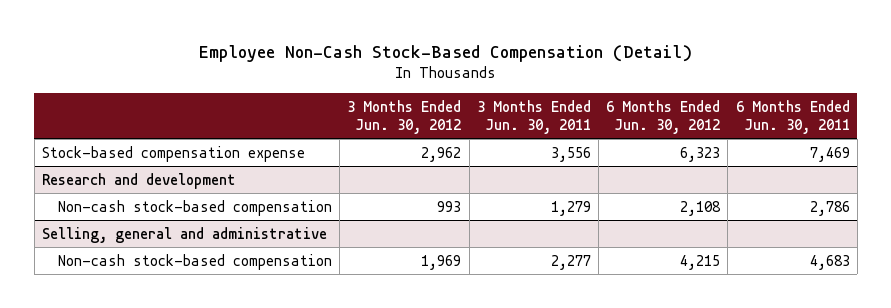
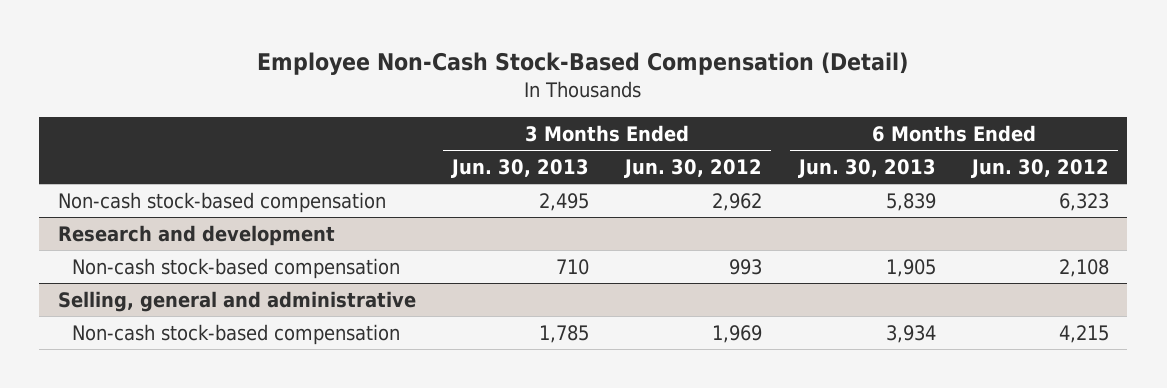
- | 3 Months Ended Jun. 30, 2012 | 3 Months Ended Jun. 30, 2011 | 6 Months Ended Jun. 30, 2012 | 6 Months Ended Jun. 30, 2011
+ | 3 Months Ended Jun. 30, 2013 | 3 Months Ended Jun. 30, 2012 | 6 Months Ended Jun. 30, 2013 | 6 Months Ended Jun. 30, 2012
- Stock-based compensation expense | 2,962 | 3,556 | 6,323 | 7,469
+ Non-cash stock-based compensation | 2,495 | 2,962 | 5,839 | 6,323

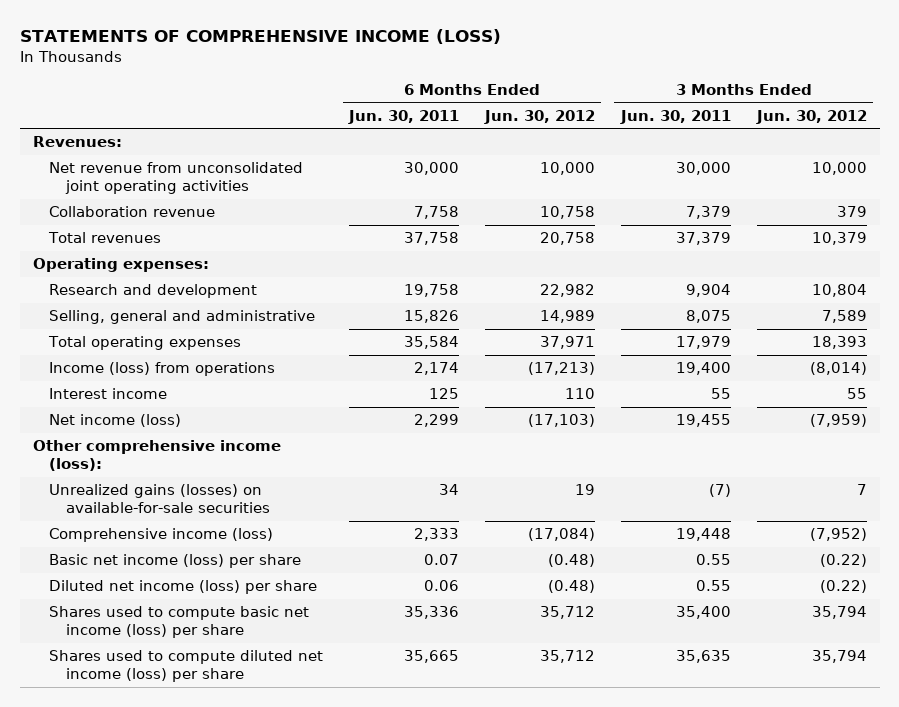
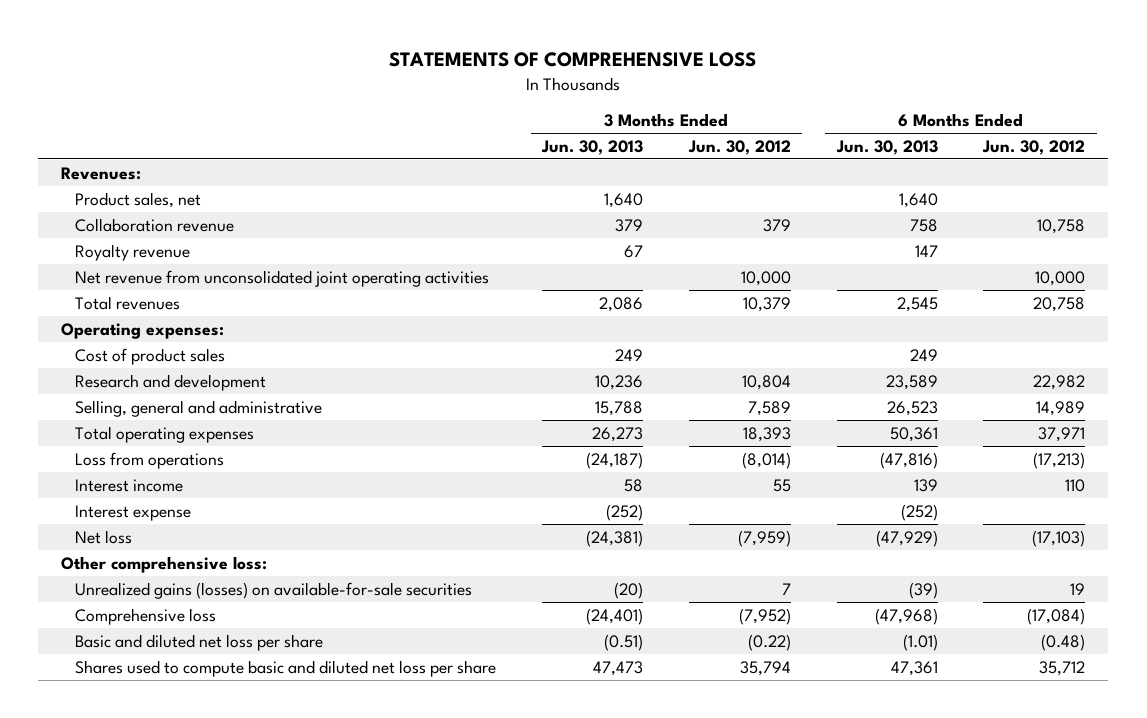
- STATEMENTS OF COMPREHENSIVE INCOME (LOSS)
+ STATEMENTS OF COMPREHENSIVE LOSS
- | 6 Months Ended Jun. 30, 2011 | 6 Months Ended Jun. 30, 2012 | 3 Months Ended Jun. 30, 2011 | 3 Months Ended Jun. 30, 2012
+ | 3 Months Ended Jun. 30, 2013 | 3 Months Ended Jun. 30, 2012 | 6 Months Ended Jun. 30, 2013 | 6 Months Ended Jun. 30, 2012
+ Product sales, net | 1,640 | | 1,640 |
+ Royalty revenue | 67 | | 147 |
moved down: Net revenue from unconsolidated joint operating activities | | 10,000 | | 10,000
+ Cost of product sales | 249 | | 249 |
- Income (loss) from operations | 2,174 | (17,213) | 19,400 | (8,014)
+ Loss from operations | (24,187) | (8,014) | (47,816) | (17,213)
- Net income (loss) | 2,299 | (17,103) | 19,455 | (7,959)
- Other comprehensive income (loss):
+ Interest expense | (252) | | (252) |
+ Net loss | (24,381) | (7,959) | (47,929) | (17,103)
+ Other comprehensive loss:
- Comprehensive income (loss) | 2,333 | (17,084) | 19,448 | (7,952)
- Basic net income (loss) per share | 0.07 | (0.48) | 0.55 | (0.22)
- Diluted net income (loss) per share | 0.06 | (0.48) | 0.55 | (0.22)
- Shares used to compute basic net income (loss) per share | 35,336 | 35,712 | 35,400 | 35,794
- Shares used to compute diluted net income (loss) per share | 35,665 | 35,712 | 35,635 | 35,794
+ Comprehensive loss | (24,401) | (7,952) | (47,968) | (17,084)
+ Basic and diluted net loss per share | (0.51) | (0.22) | (1.01) | (0.48)
+ Shares used to compute basic and diluted net loss per share | 47,473 | 35,794 | 47,361 | 35,712

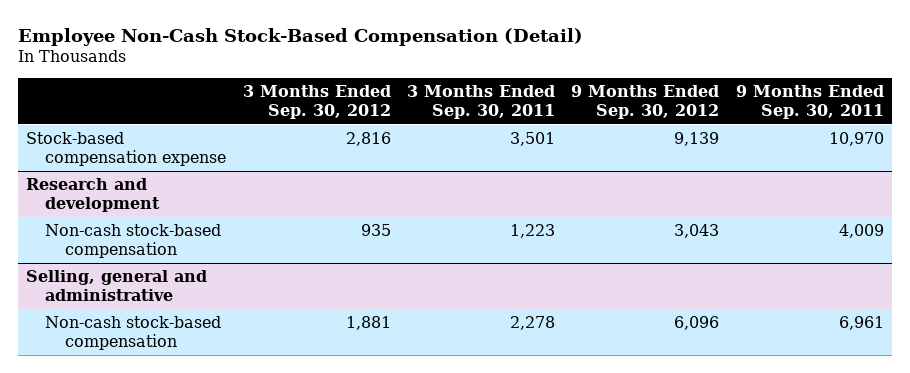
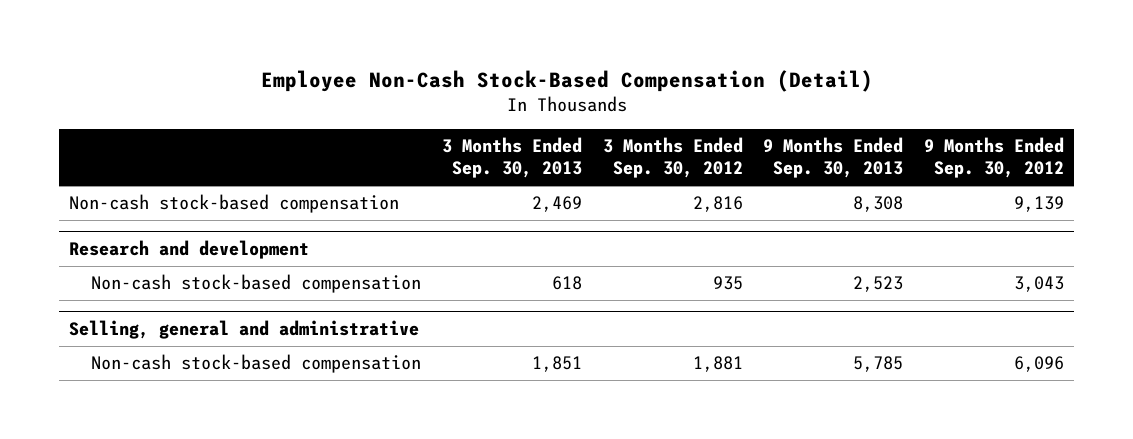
- | 3 Months Ended Sep. 30, 2012 | 3 Months Ended Sep. 30, 2011 | 9 Months Ended Sep. 30, 2012 | 9 Months Ended Sep. 30, 2011
+ | 3 Months Ended Sep. 30, 2013 | 3 Months Ended Sep. 30, 2012 | 9 Months Ended Sep. 30, 2013 | 9 Months Ended Sep. 30, 2012
- Stock-based compensation expense | 2,816 | 3,501 | 9,139 | 10,970
+ Non-cash stock-based compensation | 2,469 | 2,816 | 8,308 | 9,139

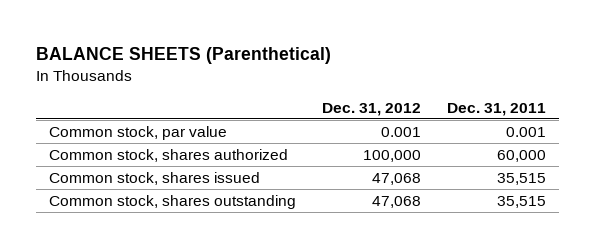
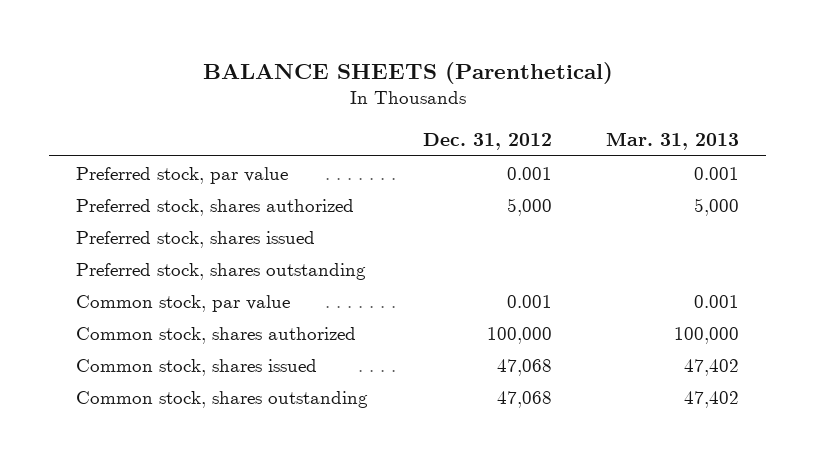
- | Dec. 31, 2012 | Dec. 31, 2011
+ | Dec. 31, 2012 | Mar. 31, 2013
+ Preferred stock, par value | 0.001 | 0.001
+ Preferred stock, shares authorized | 5,000 | 5,000
+ Preferred stock, shares issued
+ Preferred stock, shares outstanding

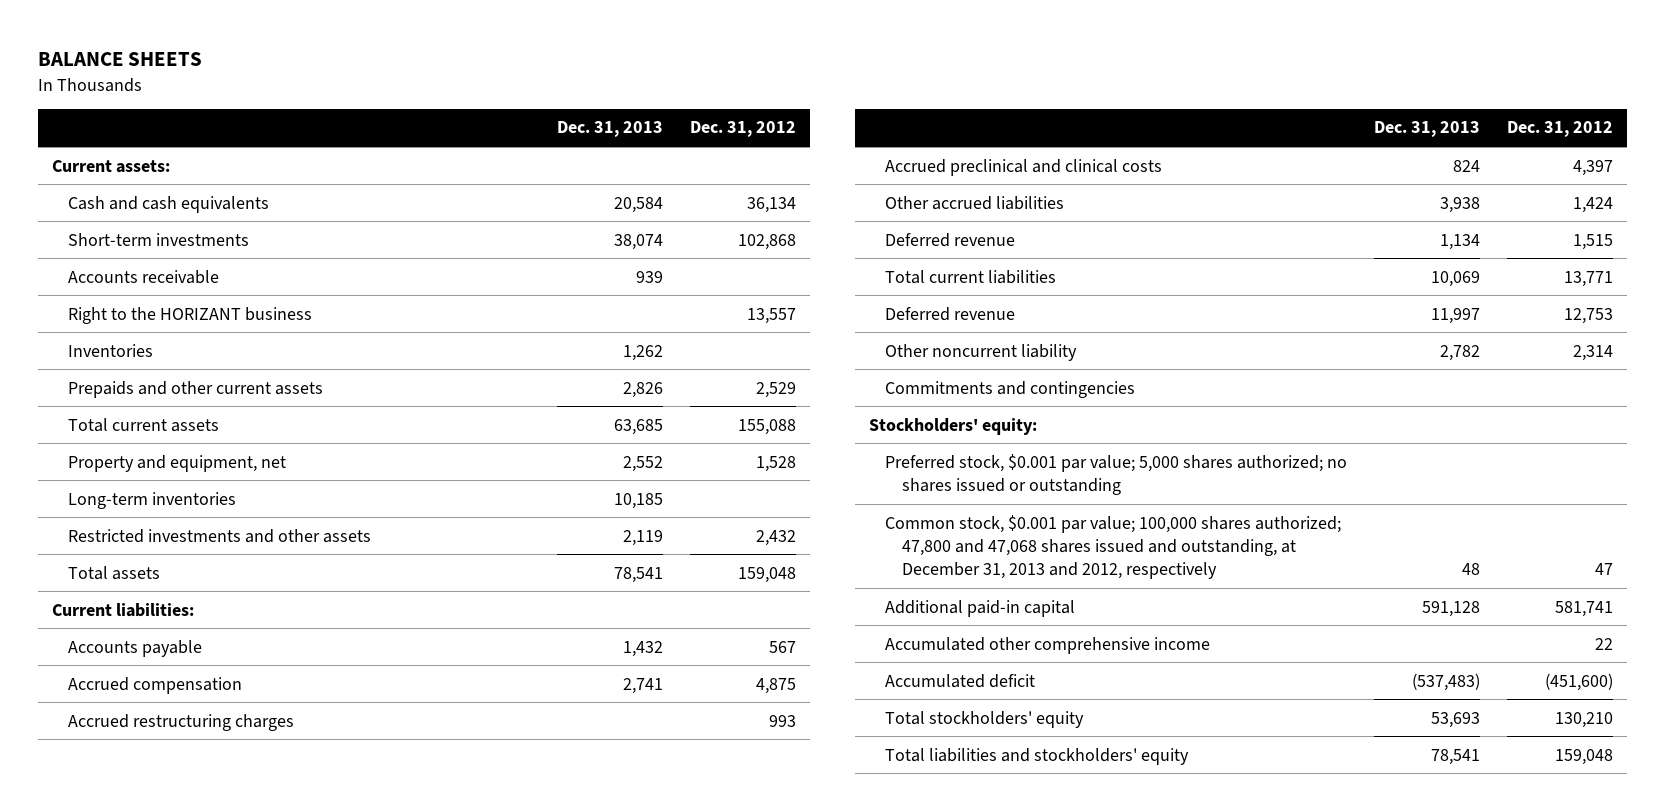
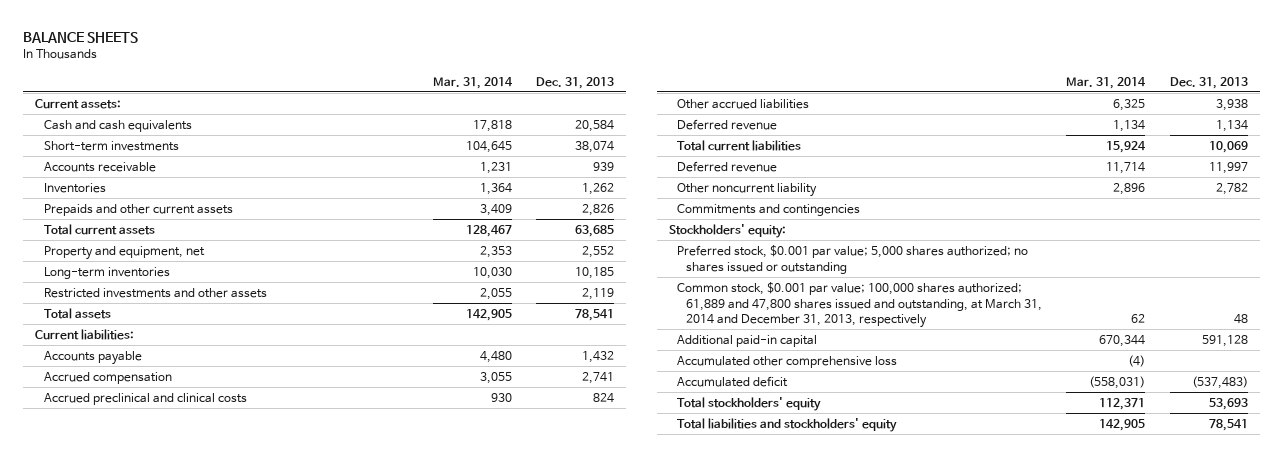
- | Dec. 31, 2013 | Dec. 31, 2012
+ | Mar. 31, 2014 | Dec. 31, 2013
- Right to the HORIZANT business | | 13,557
- Accrued restructuring charges | | 993
- Common stock, $0.001 par value; 100,000 shares authorized; 47,800 and 47,068 shares issued and outstanding, at December 31, 2013 and 2012, respectively | 48 | 47
+ Common stock, $0.001 par value; 100,000 shares authorized; 61,889 and 47,800 shares issued and outstanding, at March 31, 2014 and December 31, 2013, respectively | 62 | 48
- Accumulated other comprehensive income | | 22
+ Accumulated other comprehensive loss | (4) |

